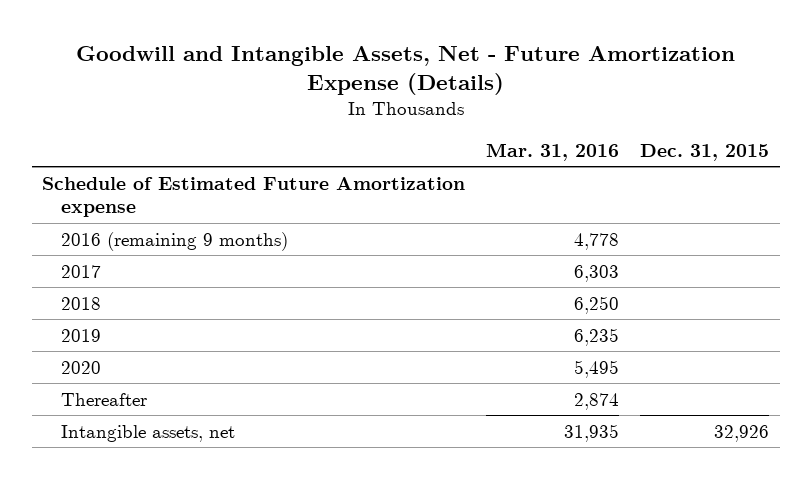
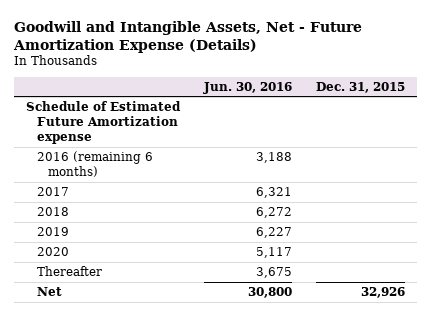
- | Mar. 31, 2016 | Dec. 31, 2015
+ | Jun. 30, 2016 | Dec. 31, 2015
- 2016 (remaining 9 months) | 4,778 |
+ 2016 (remaining 6 months) | 3,188 |
- Intangible assets, net | 31,935 | 32,926
+ Net | 30,800 | 32,926

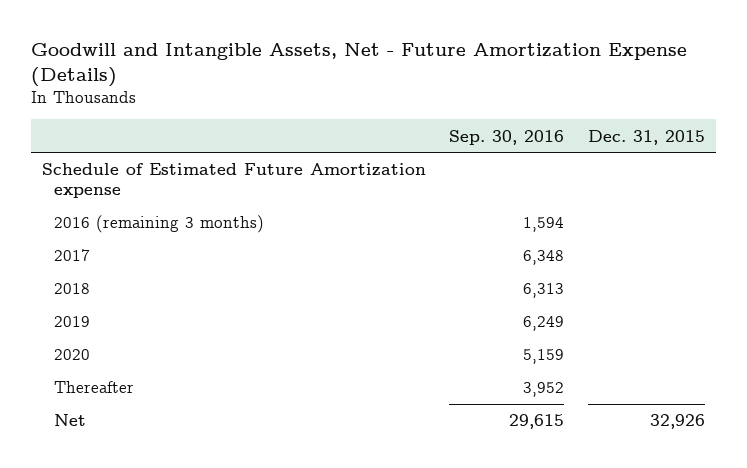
- | Jun. 30, 2016 | Dec. 31, 2015
+ | Sep. 30, 2016 | Dec. 31, 2015
- 2016 (remaining 6 months) | 3,188 |
+ 2016 (remaining 3 months) | 1,594 |

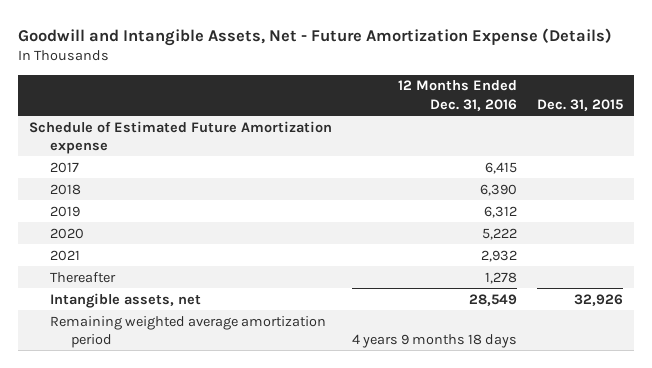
- | Sep. 30, 2016 | Dec. 31, 2015
+ | 12 Months Ended Dec. 31, 2016 | Dec. 31, 2015
- 2016 (remaining 3 months) | 1,594 |
+ 2021 | 2,932 |
- Net | 29,615 | 32,926
+ Intangible assets, net | 28,549 | 32,926
+ Remaining weighted average amortization period | 4 years 9 months 18 days |

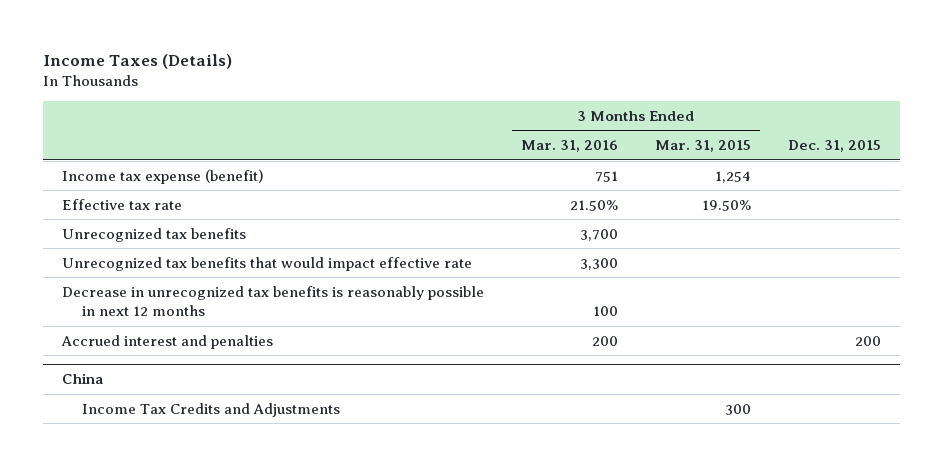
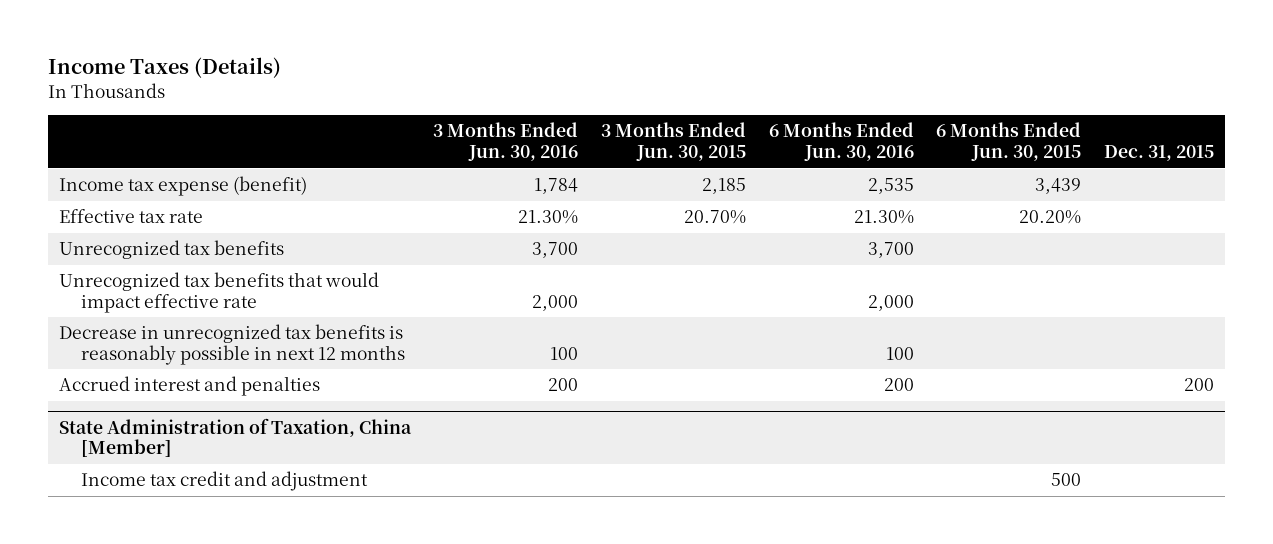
- | 3 Months Ended Mar. 31, 2016 | 3 Months Ended Mar. 31, 2015 | Dec. 31, 2015
+ | 3 Months Ended Jun. 30, 2016 | 3 Months Ended Jun. 30, 2015 | 6 Months Ended Jun. 30, 2016 | 6 Months Ended Jun. 30, 2015 | Dec. 31, 2015
- China
- Income Tax Credits and Adjustments | | 300 |
+ State Administration of Taxation, China [Member]
+ Income tax credit and adjustment | | | | 500 |

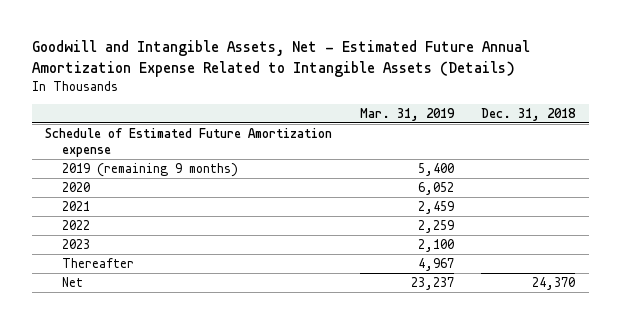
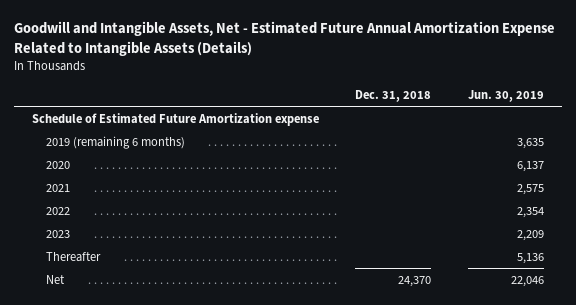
- | Mar. 31, 2019 | Dec. 31, 2018
+ | Dec. 31, 2018 | Jun. 30, 2019
- 2019 (remaining 9 months) | 5,400 |
+ 2019 (remaining 6 months) | | 3,635

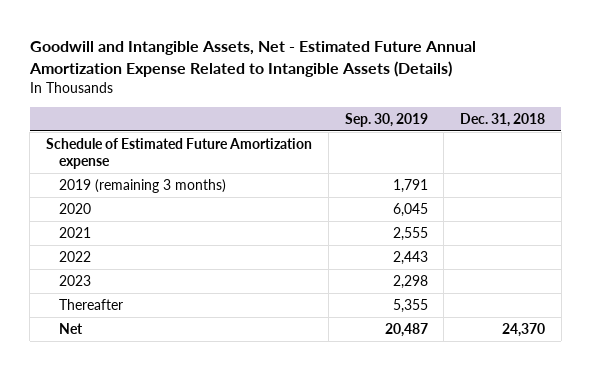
- | Dec. 31, 2018 | Jun. 30, 2019
+ | Sep. 30, 2019 | Dec. 31, 2018
- 2019 (remaining 6 months) | | 3,635
+ 2019 (remaining 3 months) | 1,791 |

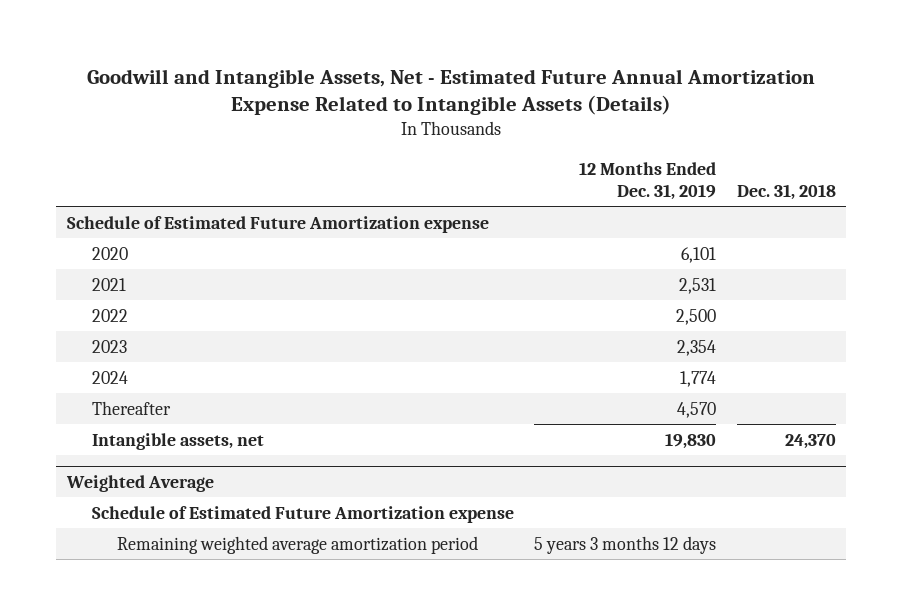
- | Sep. 30, 2019 | Dec. 31, 2018
+ | 12 Months Ended Dec. 31, 2019 | Dec. 31, 2018
- 2019 (remaining 3 months) | 1,791 |
+ 2024 | 1,774 |
- Net | 20,487 | 24,370
+ Intangible assets, net | 19,830 | 24,370
+ Weighted Average
+ Schedule of Estimated Future Amortization expense
+ Remaining weighted average amortization period | 5 years 3 months 12 days |

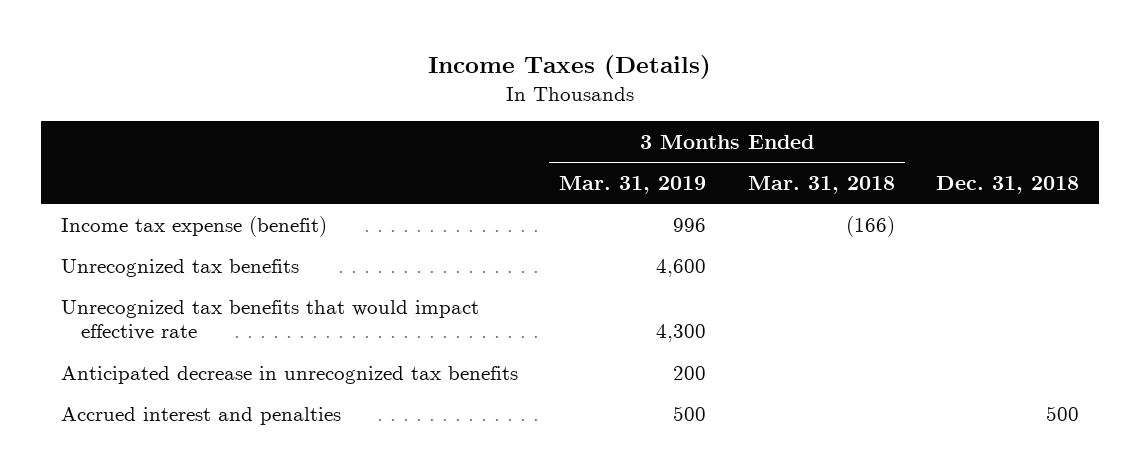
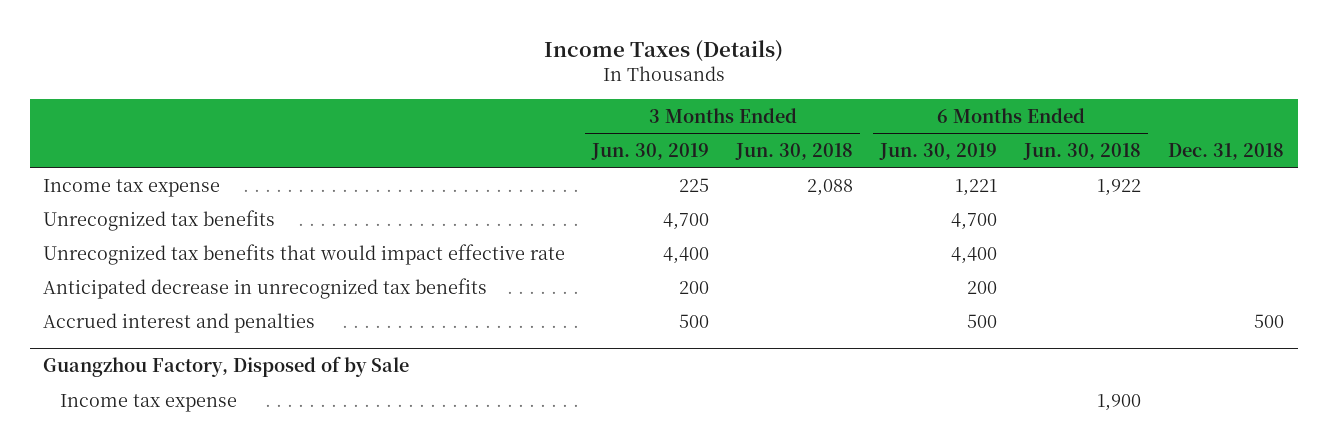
- | 3 Months Ended Mar. 31, 2019 | 3 Months Ended Mar. 31, 2018 | Dec. 31, 2018
+ | 3 Months Ended Jun. 30, 2019 | 3 Months Ended Jun. 30, 2018 | 6 Months Ended Jun. 30, 2019 | 6 Months Ended Jun. 30, 2018 | Dec. 31, 2018
- Income tax expense (benefit) | 996 | (166) |
+ Income tax expense | 225 | 2,088 | 1,221 | 1,922 |
+ Guangzhou Factory, Disposed of by Sale
+ Income tax expense | | | | 1,900 |

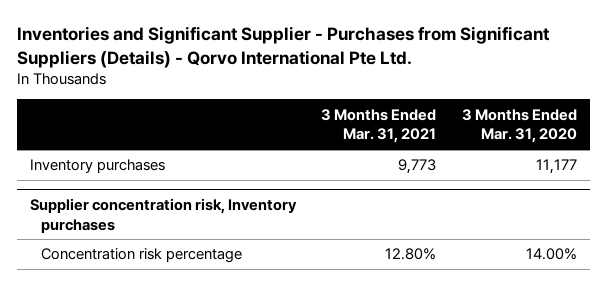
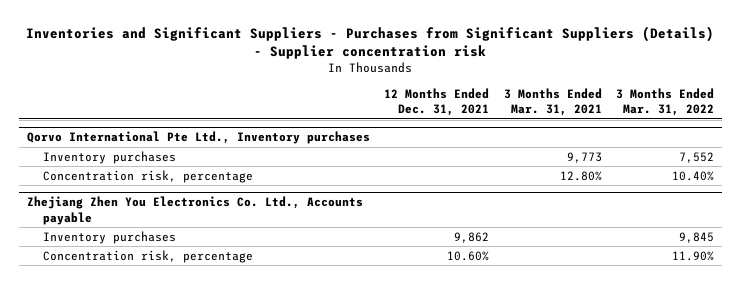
- Inventories and Significant Supplier - Purchases from Significant Suppliers (Details) - Qorvo International Pte Ltd.
+ Inventories and Significant Suppliers - Purchases from Significant Suppliers (Details) - Supplier concentration risk
- | 3 Months Ended Mar. 31, 2021 | 3 Months Ended Mar. 31, 2020
+ | 12 Months Ended Dec. 31, 2021 | 3 Months Ended Mar. 31, 2021 | 3 Months Ended Mar. 31, 2022
+ Qorvo International Pte Ltd., Inventory purchases
- Supplier concentration risk, Inventory purchases
- Concentration risk percentage | 12.80% | 14.00%
+ Concentration risk, percentage | | 12.80% | 10.40%
+ Zhejiang Zhen You Electronics Co. Ltd., Accounts payable
+ Inventory purchases | 9,862 | | 9,845
+ Concentration risk, percentage | 10.60% | | 11.90%

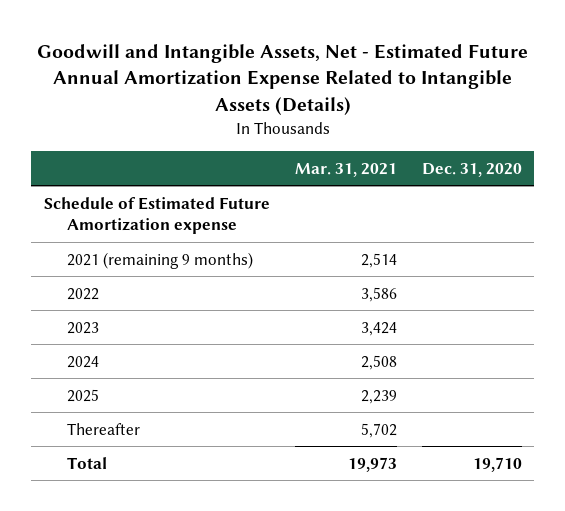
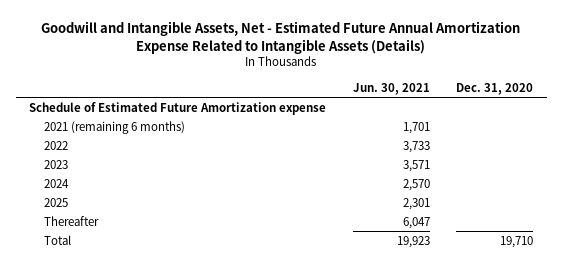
- | Mar. 31, 2021 | Dec. 31, 2020
+ | Jun. 30, 2021 | Dec. 31, 2020
- 2021 (remaining 9 months) | 2,514 |
+ 2021 (remaining 6 months) | 1,701 |

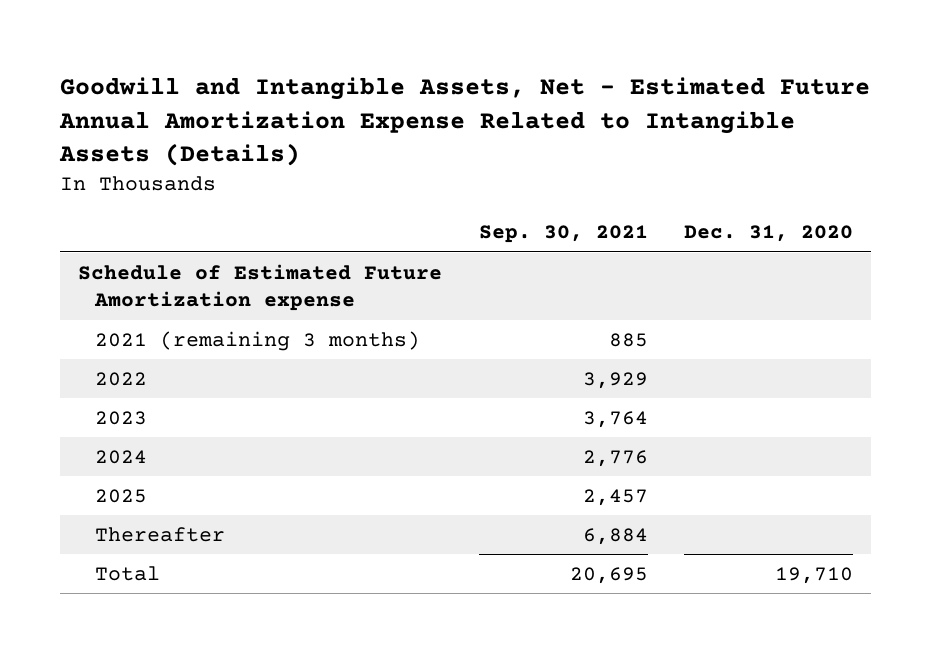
- | Jun. 30, 2021 | Dec. 31, 2020
+ | Sep. 30, 2021 | Dec. 31, 2020
- 2021 (remaining 6 months) | 1,701 |
+ 2021 (remaining 3 months) | 885 |

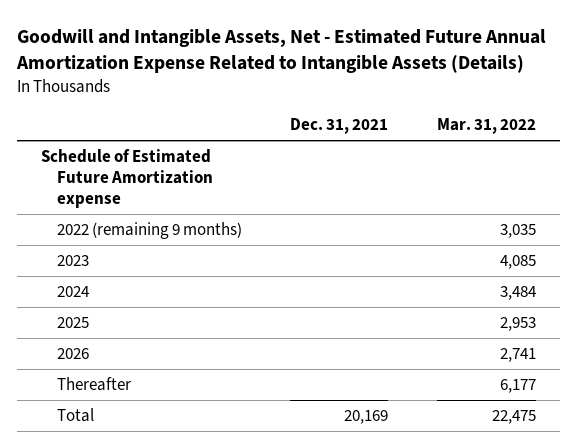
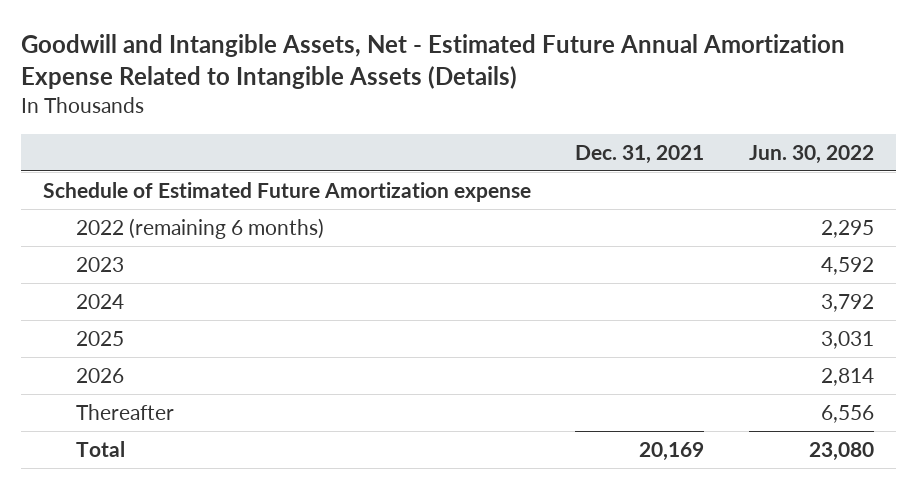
- | Dec. 31, 2021 | Mar. 31, 2022
+ | Dec. 31, 2021 | Jun. 30, 2022
- 2022 (remaining 9 months) | | 3,035
+ 2022 (remaining 6 months) | | 2,295

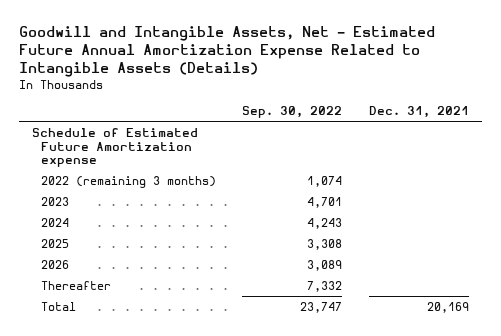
- | Dec. 31, 2021 | Jun. 30, 2022
+ | Sep. 30, 2022 | Dec. 31, 2021
- 2022 (remaining 6 months) | | 2,295
+ 2022 (remaining 3 months) | 1,074 |

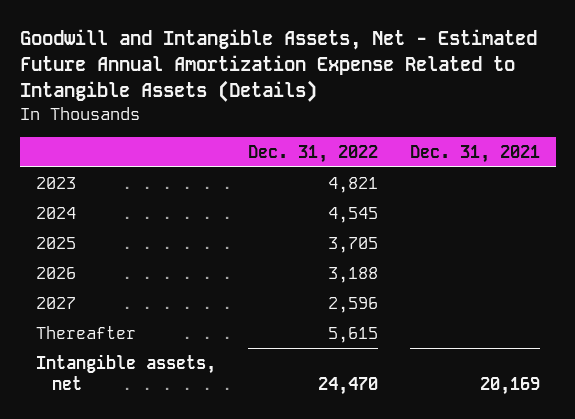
- | Sep. 30, 2022 | Dec. 31, 2021
+ | Dec. 31, 2022 | Dec. 31, 2021
- Schedule of Estimated Future Amortization expense
- 2022 (remaining 3 months) | 1,074 |
+ 2027 | 2,596 |
- Total | 23,747 | 20,169
+ Intangible assets, net | 24,470 | 20,169

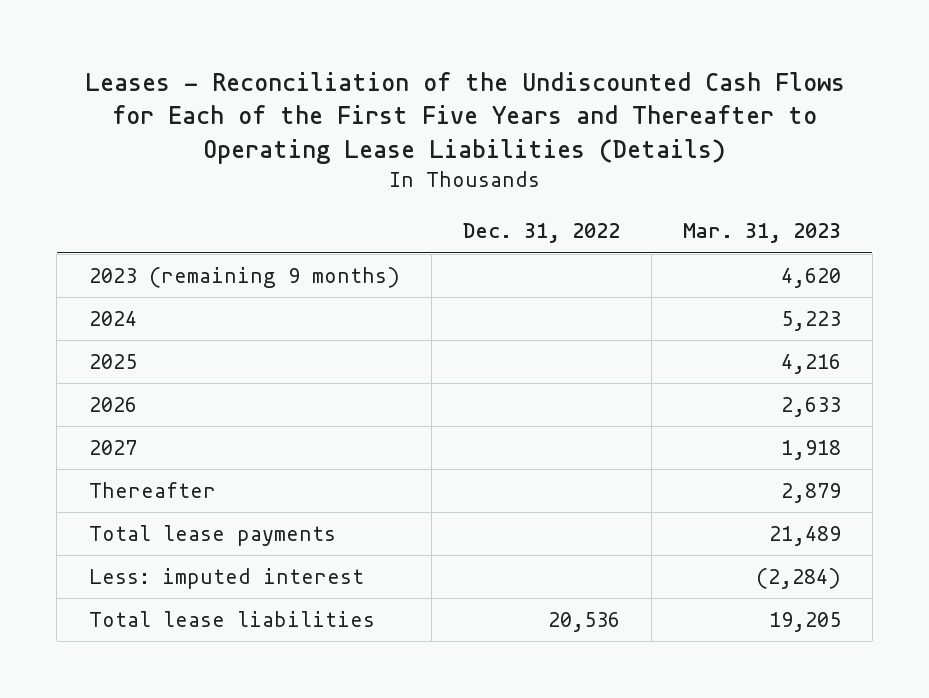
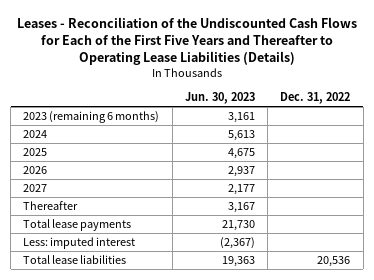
- | Dec. 31, 2022 | Mar. 31, 2023
+ | Jun. 30, 2023 | Dec. 31, 2022
- 2023 (remaining 9 months) | | 4,620
+ 2023 (remaining 6 months) | 3,161 |

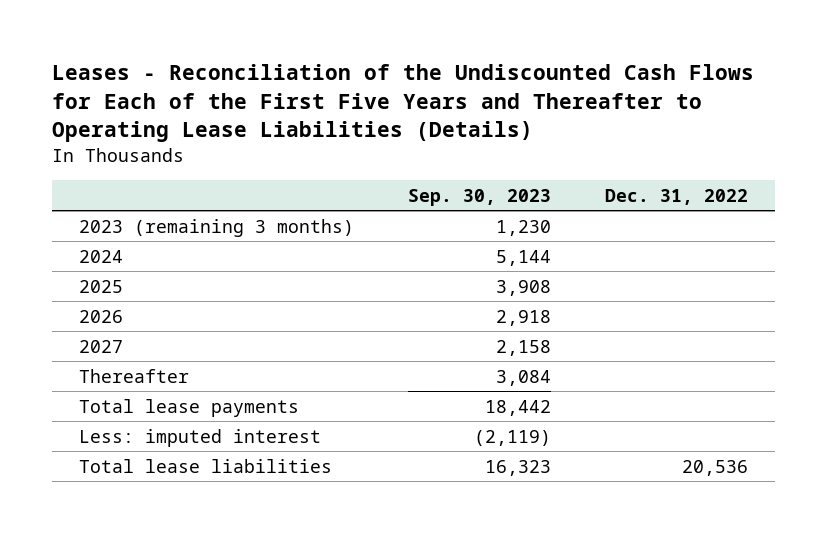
- | Jun. 30, 2023 | Dec. 31, 2022
+ | Sep. 30, 2023 | Dec. 31, 2022
- 2023 (remaining 6 months) | 3,161 |
+ 2023 (remaining 3 months) | 1,230 |

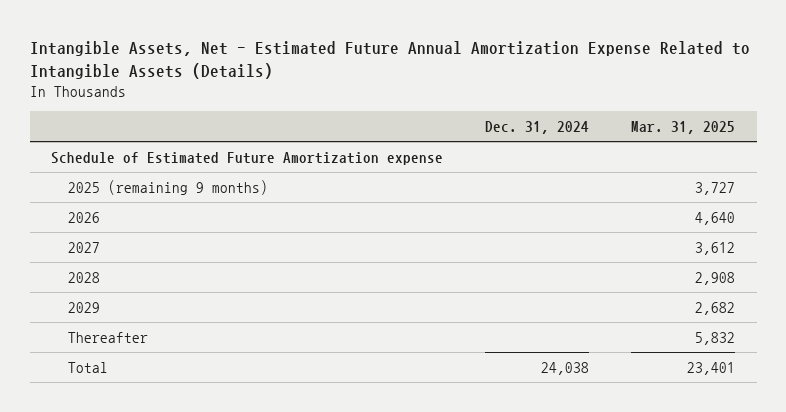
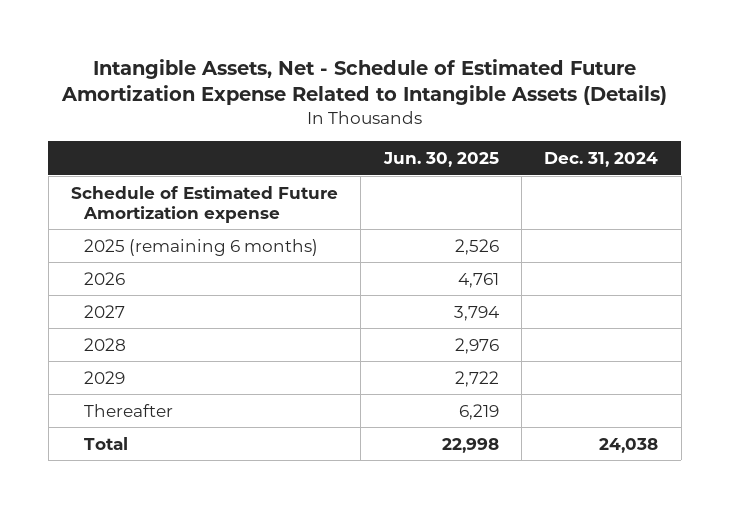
- Intangible Assets, Net - Estimated Future Annual Amortization Expense Related to Intangible Assets (Details)
+ Intangible Assets, Net - Schedule of Estimated Future Amortization Expense Related to Intangible Assets (Details)
- | Dec. 31, 2024 | Mar. 31, 2025
+ | Jun. 30, 2025 | Dec. 31, 2024
- 2025 (remaining 9 months) | | 3,727
+ 2025 (remaining 6 months) | 2,526 |

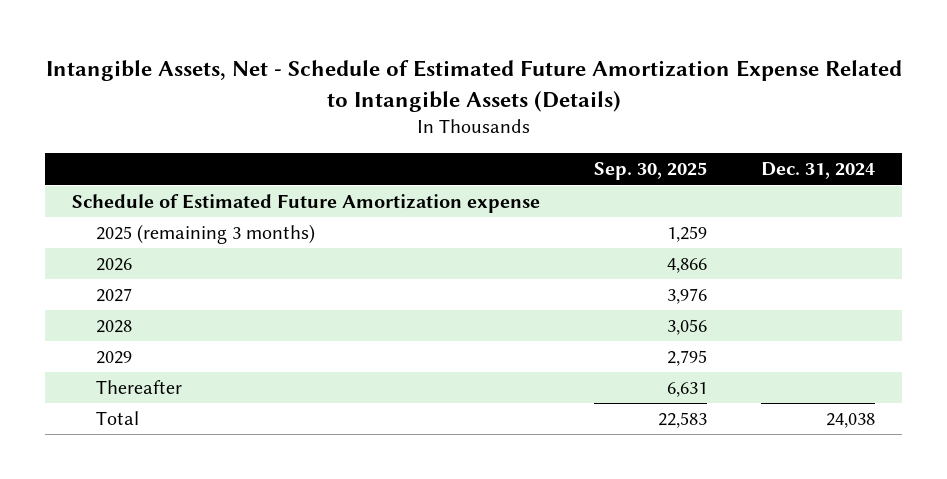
- | Jun. 30, 2025 | Dec. 31, 2024
+ | Sep. 30, 2025 | Dec. 31, 2024
- 2025 (remaining 6 months) | 2,526 |
+ 2025 (remaining 3 months) | 1,259 |

